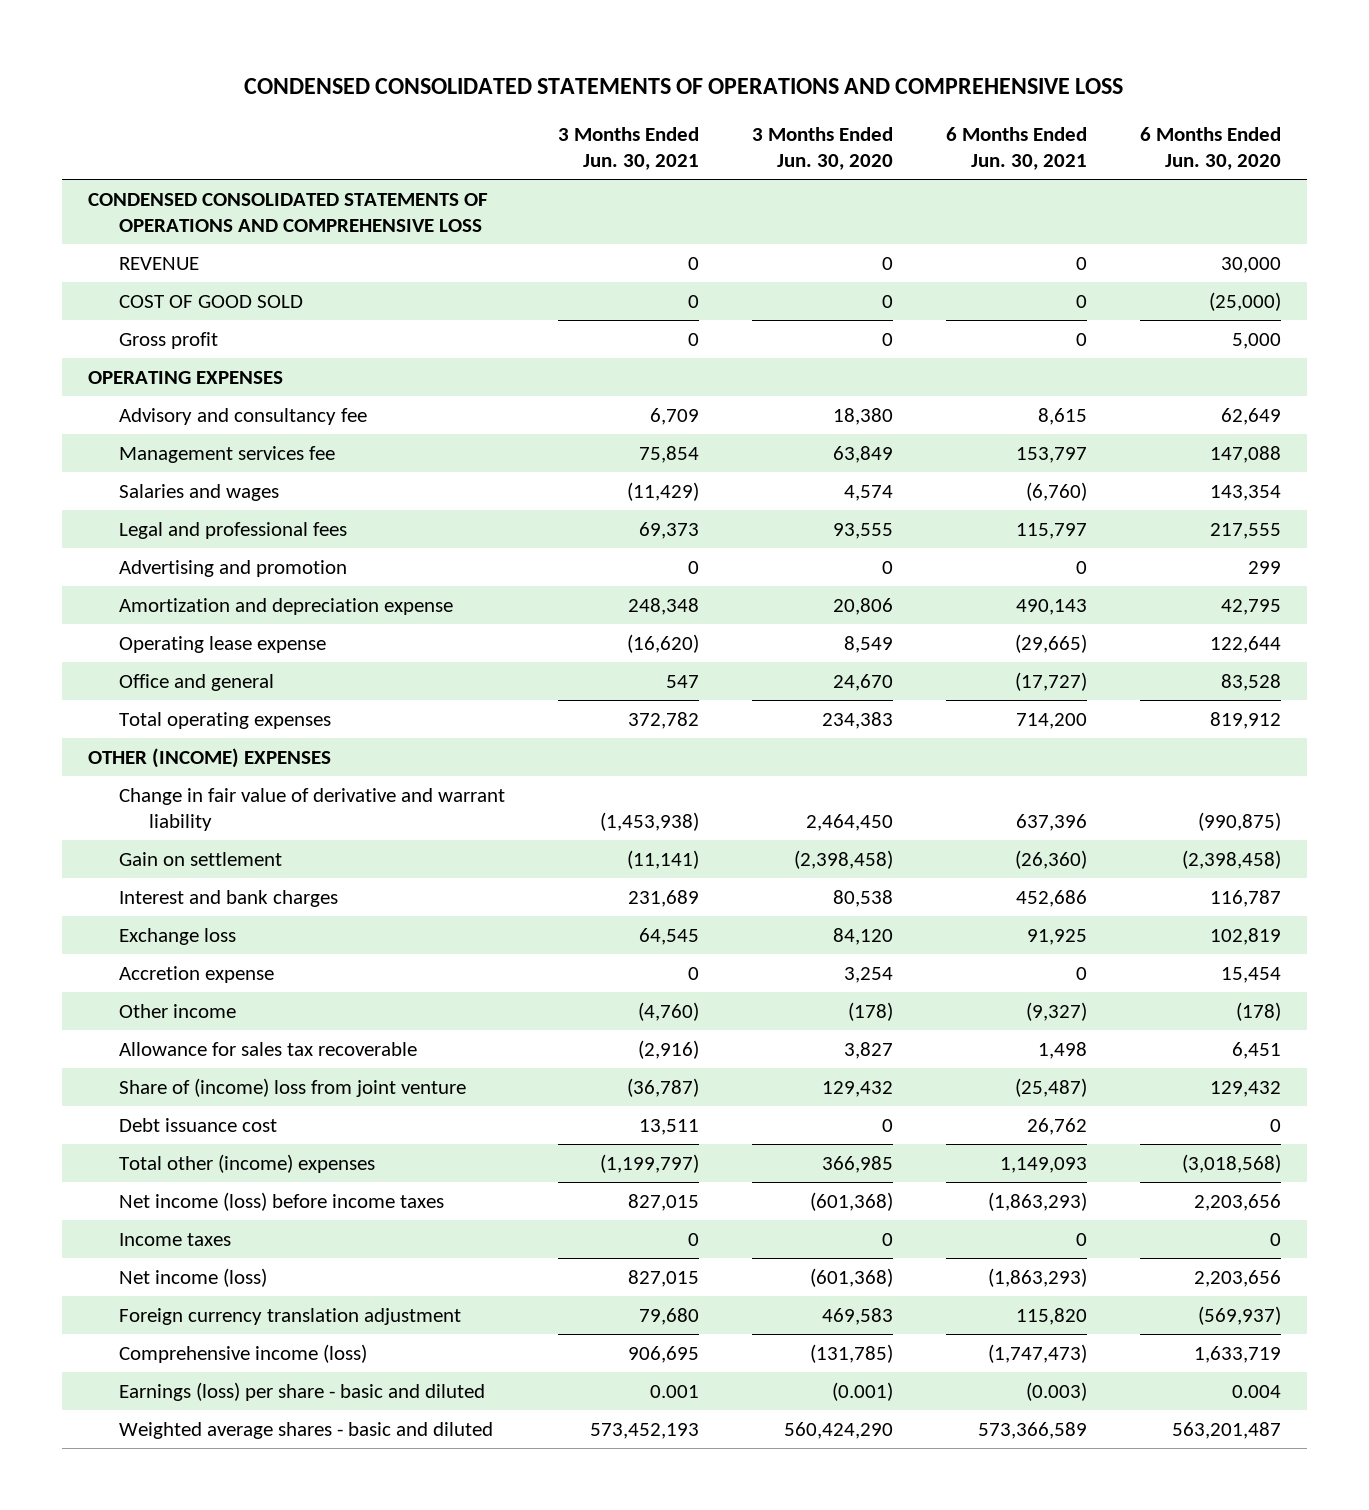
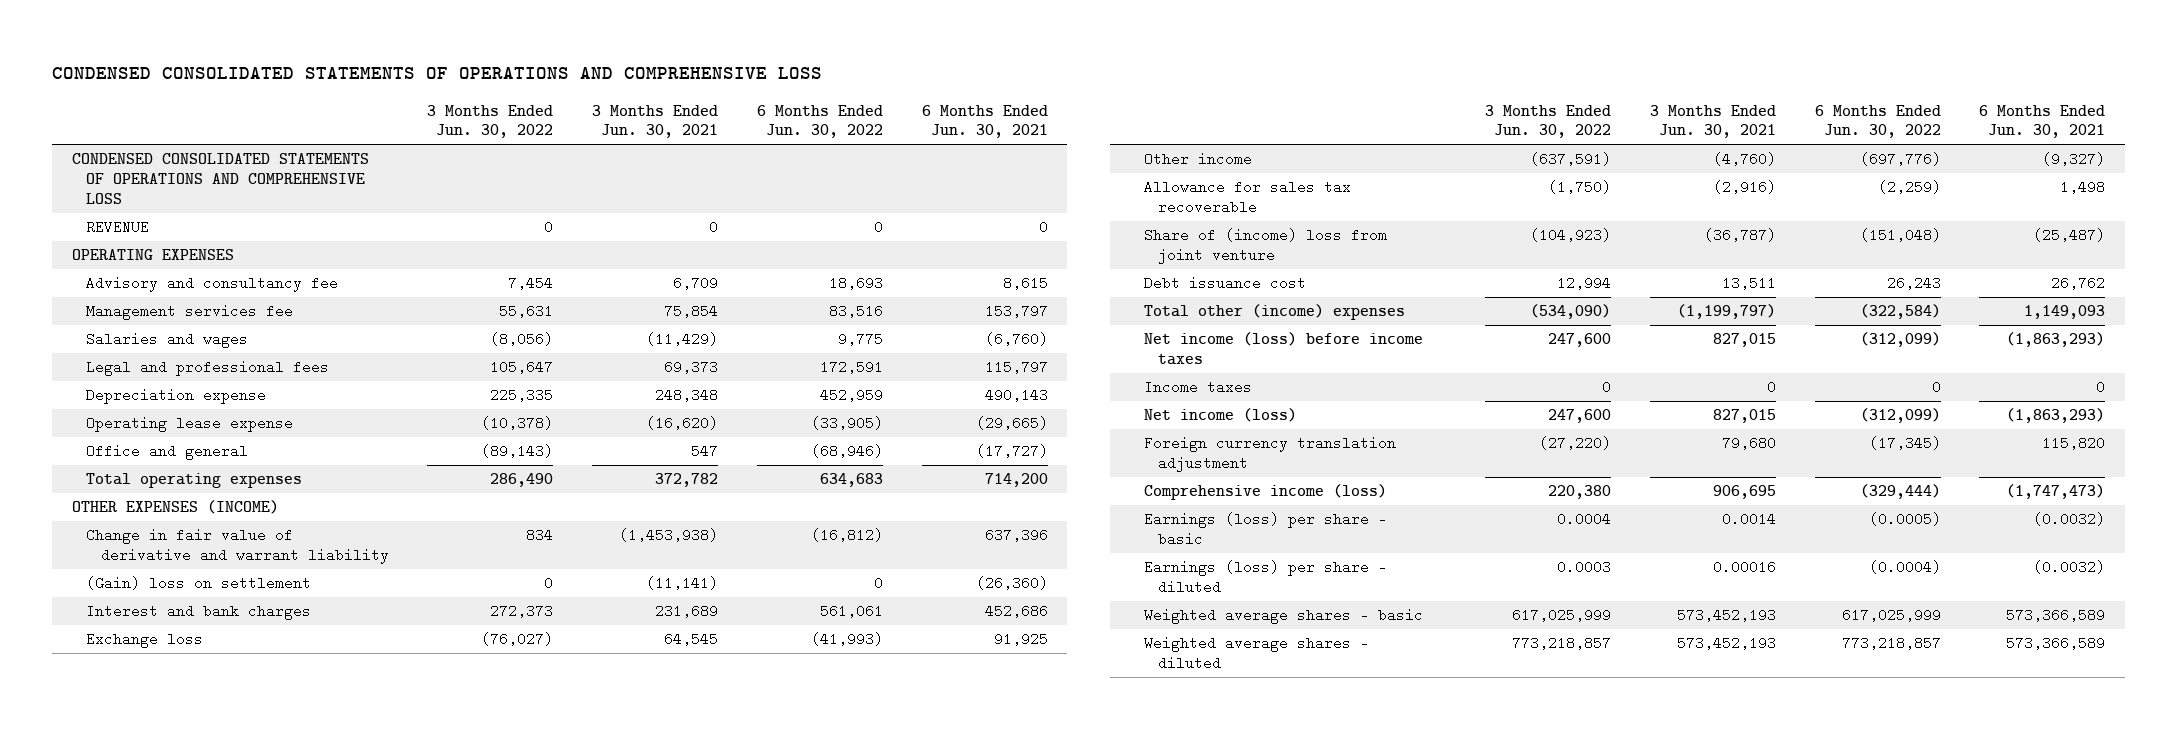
- | 3 Months Ended Jun. 30, 2021 | 3 Months Ended Jun. 30, 2020 | 6 Months Ended Jun. 30, 2021 | 6 Months Ended Jun. 30, 2020
+ | 3 Months Ended Jun. 30, 2022 | 3 Months Ended Jun. 30, 2021 | 6 Months Ended Jun. 30, 2022 | 6 Months Ended Jun. 30, 2021
- COST OF GOOD SOLD | 0 | 0 | 0 | (25,000)
- Gross profit | 0 | 0 | 0 | 5,000
- Advertising and promotion | 0 | 0 | 0 | 299
- Amortization and depreciation expense | 248,348 | 20,806 | 490,143 | 42,795
+ Depreciation expense | 225,335 | 248,348 | 452,959 | 490,143
- OTHER (INCOME) EXPENSES
+ OTHER EXPENSES (INCOME)
- Gain on settlement | (11,141) | (2,398,458) | (26,360) | (2,398,458)
+ (Gain) loss on settlement | 0 | (11,141) | 0 | (26,360)
- Accretion expense | 0 | 3,254 | 0 | 15,454
- Earnings (loss) per share - basic and diluted | 0.001 | (0.001) | (0.003) | 0.004
- Weighted average shares - basic and diluted | 573,452,193 | 560,424,290 | 573,366,589 | 563,201,487
+ Earnings (loss) per share - basic | 0.0004 | 0.0014 | (0.0005) | (0.0032)
+ Earnings (loss) per share - diluted | 0.0003 | 0.00016 | (0.0004) | (0.0032)
+ Weighted average shares - basic | 617,025,999 | 573,452,193 | 617,025,999 | 573,366,589
+ Weighted average shares - diluted | 773,218,857 | 573,452,193 | 773,218,857 | 573,366,589

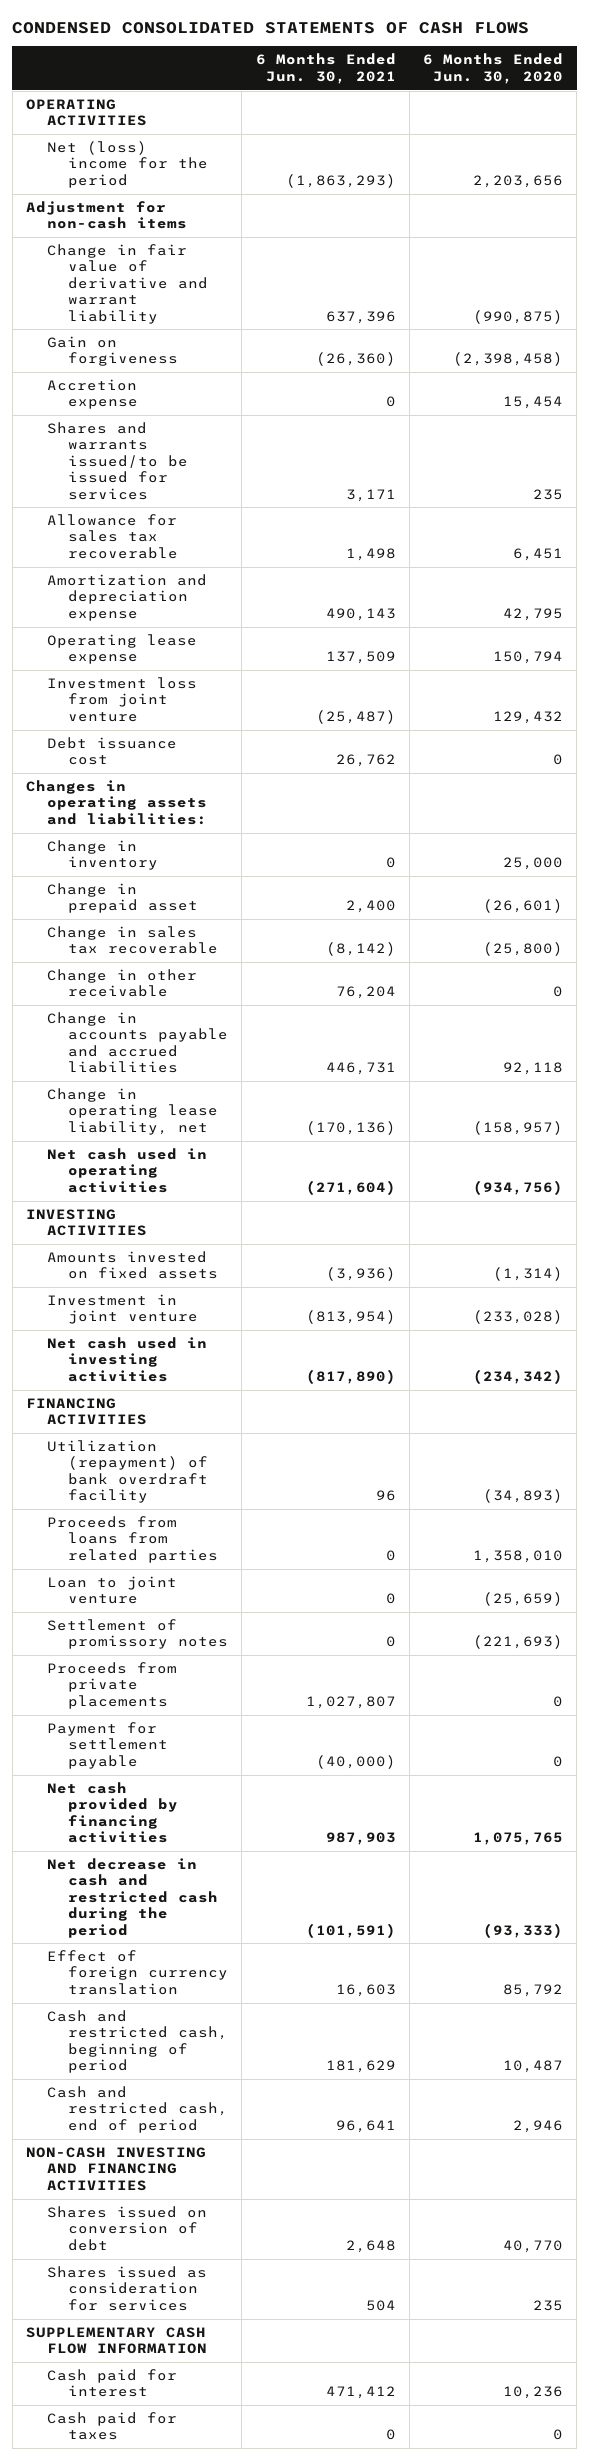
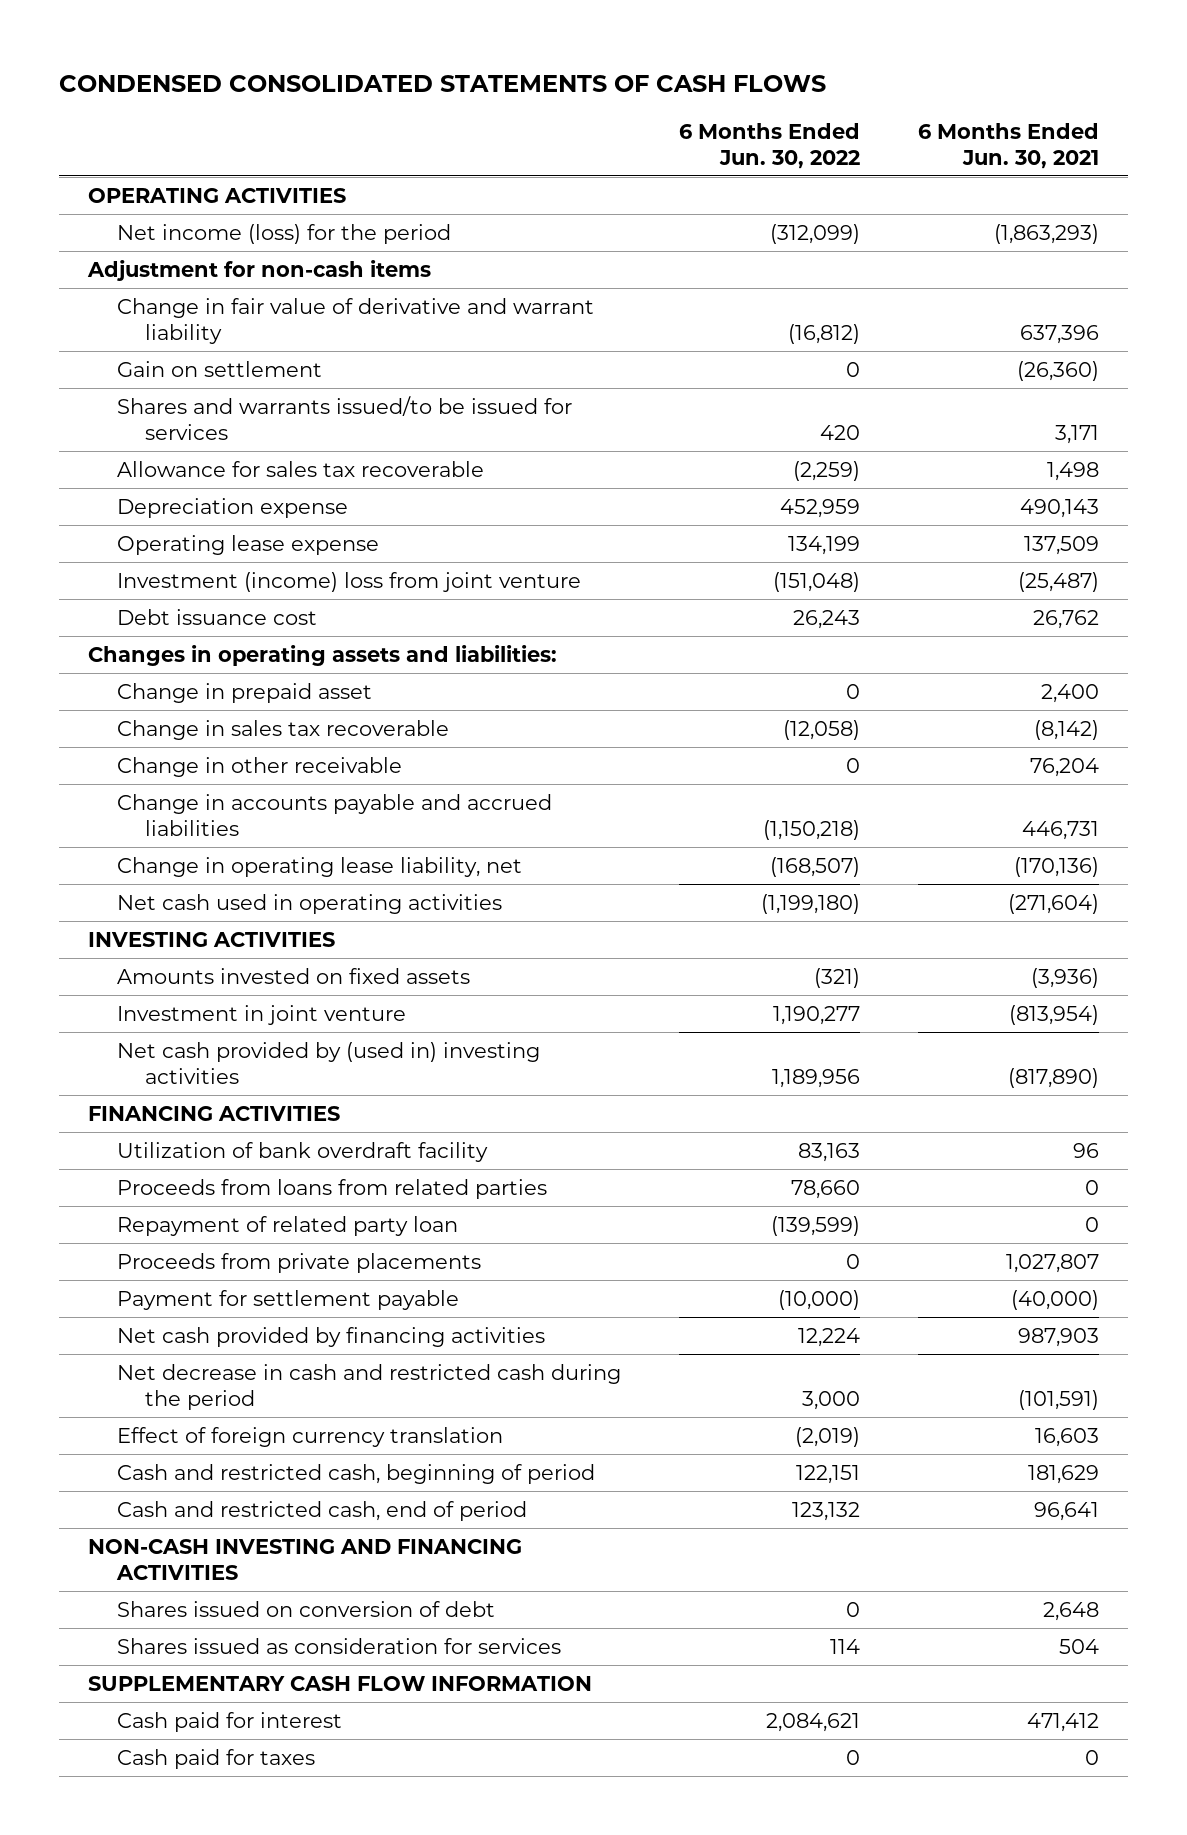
- | 6 Months Ended Jun. 30, 2021 | 6 Months Ended Jun. 30, 2020
+ | 6 Months Ended Jun. 30, 2022 | 6 Months Ended Jun. 30, 2021
- Net (loss) income for the period | (1,863,293) | 2,203,656
+ Net income (loss) for the period | (312,099) | (1,863,293)
- Gain on forgiveness | (26,360) | (2,398,458)
- Accretion expense | 0 | 15,454
+ Gain on settlement | 0 | (26,360)
- Amortization and depreciation expense | 490,143 | 42,795
+ Depreciation expense | 452,959 | 490,143
- Investment loss from joint venture | (25,487) | 129,432
+ Investment (income) loss from joint venture | (151,048) | (25,487)
- Change in inventory | 0 | 25,000
- Net cash used in investing activities | (817,890) | (234,342)
+ Net cash provided by (used in) investing activities | 1,189,956 | (817,890)
- Utilization (repayment) of bank overdraft facility | 96 | (34,893)
+ Utilization of bank overdraft facility | 83,163 | 96
- Loan to joint venture | 0 | (25,659)
- Settlement of promissory notes | 0 | (221,693)
+ Repayment of related party loan | (139,599) | 0

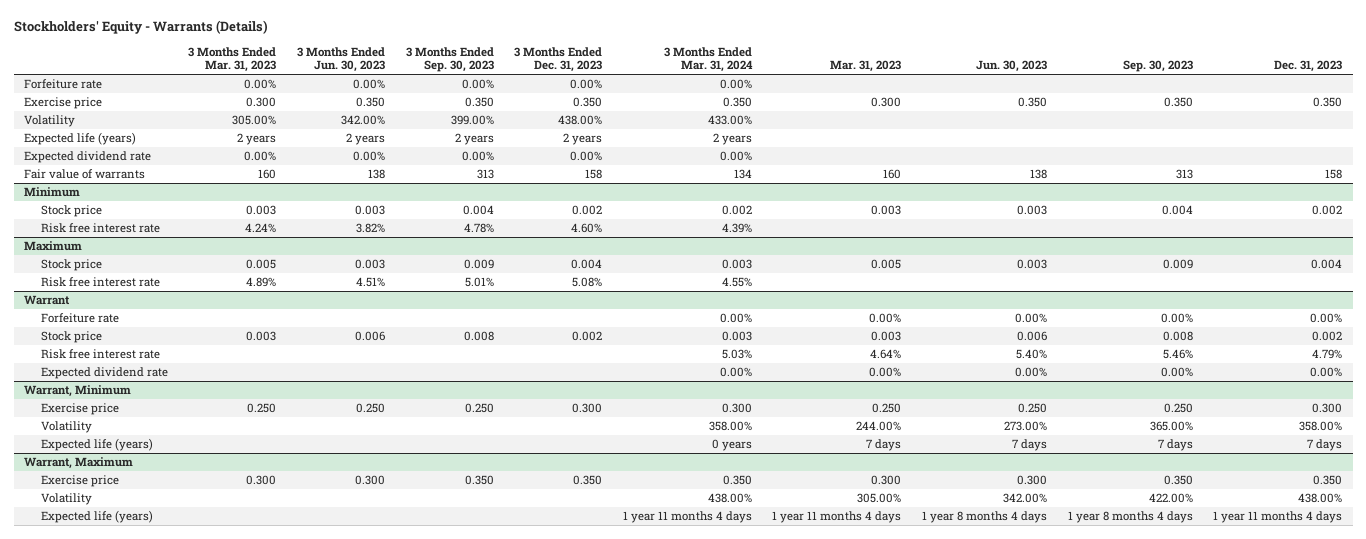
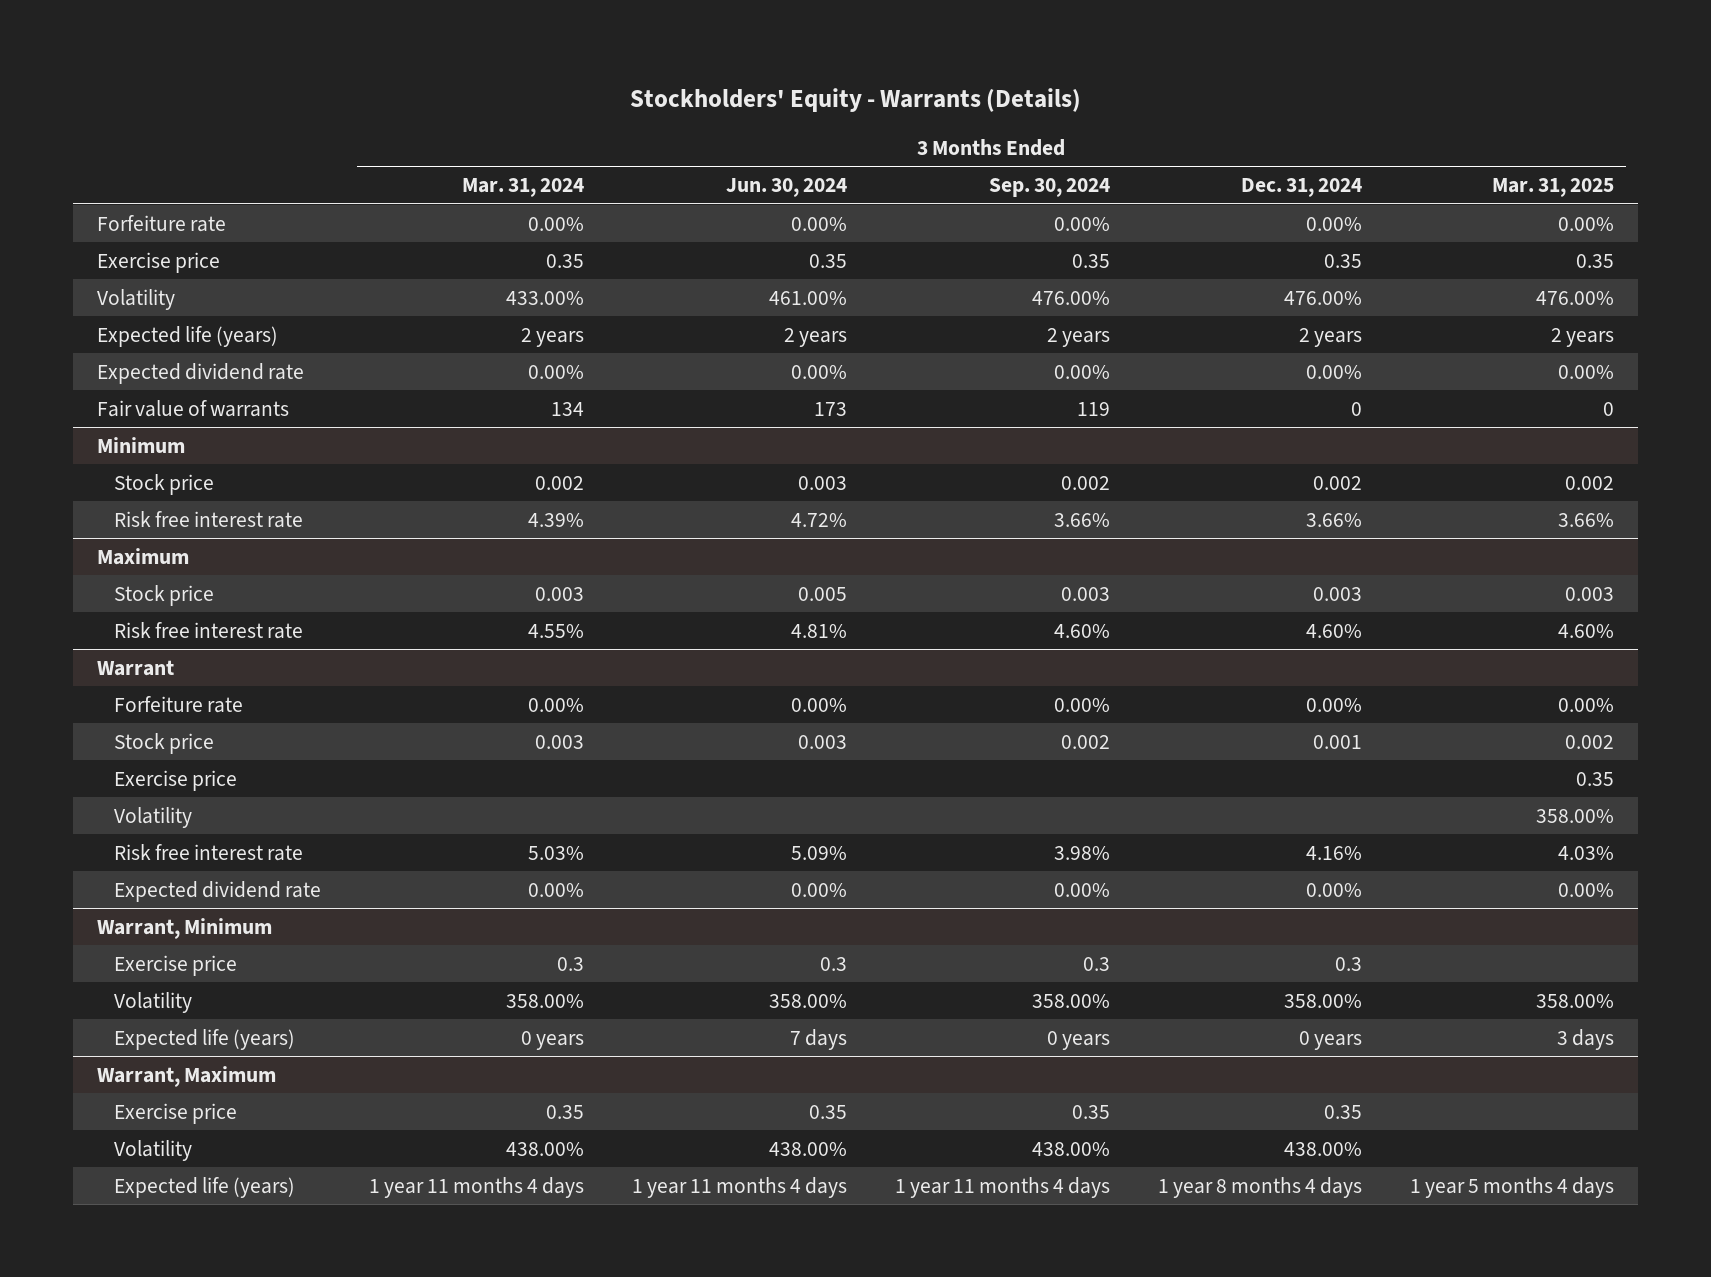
- | 3 Months Ended Mar. 31, 2023 | 3 Months Ended Jun. 30, 2023 | 3 Months Ended Sep. 30, 2023 | 3 Months Ended Dec. 31, 2023 | 3 Months Ended Mar. 31, 2024 | Mar. 31, 2023 | Jun. 30, 2023 | Sep. 30, 2023 | Dec. 31, 2023
+ | 3 Months Ended Mar. 31, 2024 | 3 Months Ended Jun. 30, 2024 | 3 Months Ended Sep. 30, 2024 | 3 Months Ended Dec. 31, 2024 | 3 Months Ended Mar. 31, 2025
- Exercise price | 0.300 | 0.350 | 0.350 | 0.350 | 0.350 | 0.300 | 0.350 | 0.350 | 0.350
+ Exercise price | 0.35 | 0.35 | 0.35 | 0.35 | 0.35
@ Warrant
+ Exercise price | | | | | 0.35
+ Volatility | | | | | 358.00%
@ Warrant, Minimum
- Exercise price | 0.250 | 0.250 | 0.250 | 0.300 | 0.300 | 0.250 | 0.250 | 0.250 | 0.300
+ Exercise price | 0.3 | 0.3 | 0.3 | 0.3 |
@ Warrant, Maximum
- Exercise price | 0.300 | 0.300 | 0.350 | 0.350 | 0.350 | 0.300 | 0.300 | 0.350 | 0.350
+ Exercise price | 0.35 | 0.35 | 0.35 | 0.35 |

